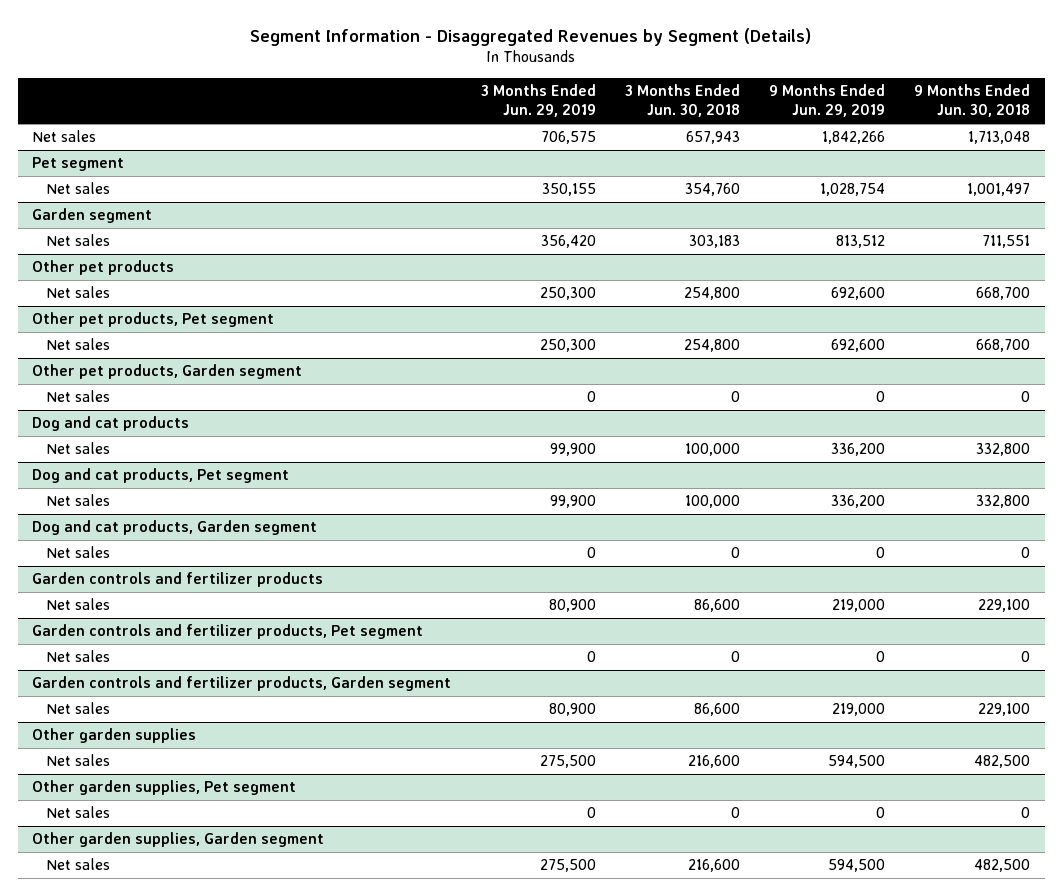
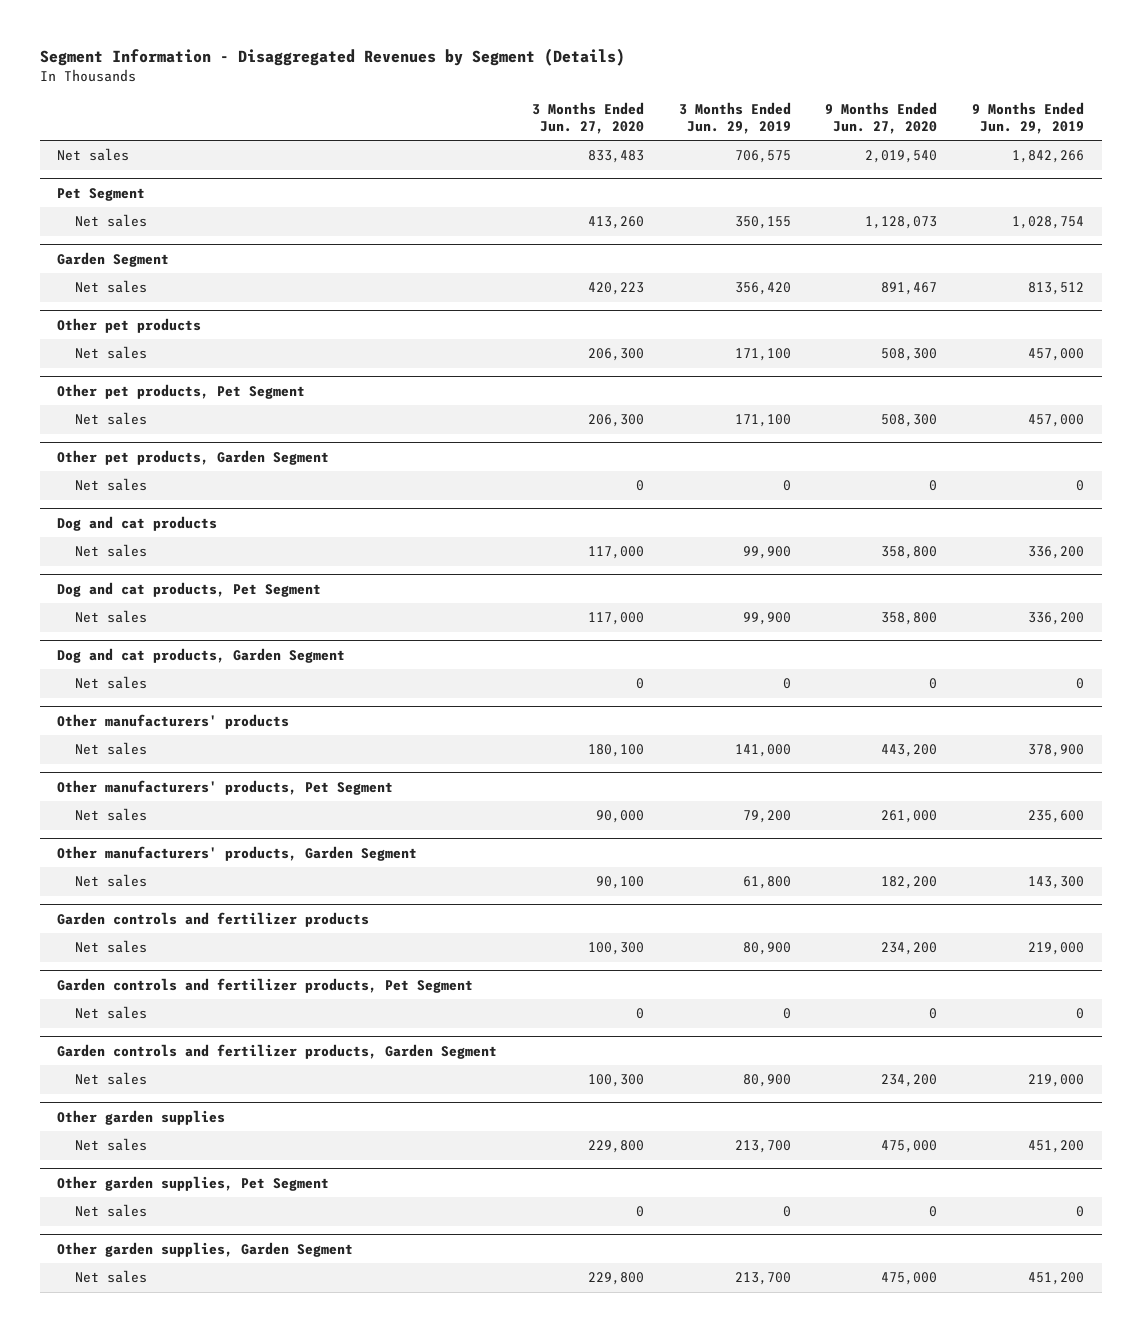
- | 3 Months Ended Jun. 29, 2019 | 3 Months Ended Jun. 30, 2018 | 9 Months Ended Jun. 29, 2019 | 9 Months Ended Jun. 30, 2018
+ | 3 Months Ended Jun. 27, 2020 | 3 Months Ended Jun. 29, 2019 | 9 Months Ended Jun. 27, 2020 | 9 Months Ended Jun. 29, 2019
- Pet segment
+ Pet Segment
- Garden segment
+ Garden Segment
@ Other pet products
- Net sales | 250,300 | 254,800 | 692,600 | 668,700
- Other pet products, Pet segment
- Net sales | 250,300 | 254,800 | 692,600 | 668,700
- Other pet products, Garden segment
@ Other pet products
+ Net sales | 206,300 | 171,100 | 508,300 | 457,000
+ Other pet products, Pet Segment
+ Net sales | 206,300 | 171,100 | 508,300 | 457,000
+ Other pet products, Garden Segment
- Dog and cat products, Pet segment
+ Dog and cat products, Pet Segment
- Dog and cat products, Garden segment
+ Dog and cat products, Garden Segment
+ Other manufacturers' products
+ Net sales | 180,100 | 141,000 | 443,200 | 378,900
+ Other manufacturers' products, Pet Segment
+ Net sales | 90,000 | 79,200 | 261,000 | 235,600
+ Other manufacturers' products, Garden Segment
+ Net sales | 90,100 | 61,800 | 182,200 | 143,300
- Garden controls and fertilizer products, Pet segment
+ Garden controls and fertilizer products, Pet Segment
- Garden controls and fertilizer products, Garden segment
+ Garden controls and fertilizer products, Garden Segment
@ Other garden supplies
- Net sales | 275,500 | 216,600 | 594,500 | 482,500
- Other garden supplies, Pet segment
@ Other garden supplies
+ Net sales | 229,800 | 213,700 | 475,000 | 451,200
+ Other garden supplies, Pet Segment
- Other garden supplies, Garden segment
- Net sales | 275,500 | 216,600 | 594,500 | 482,500
+ Other garden supplies, Garden Segment
+ Net sales | 229,800 | 213,700 | 475,000 | 451,200

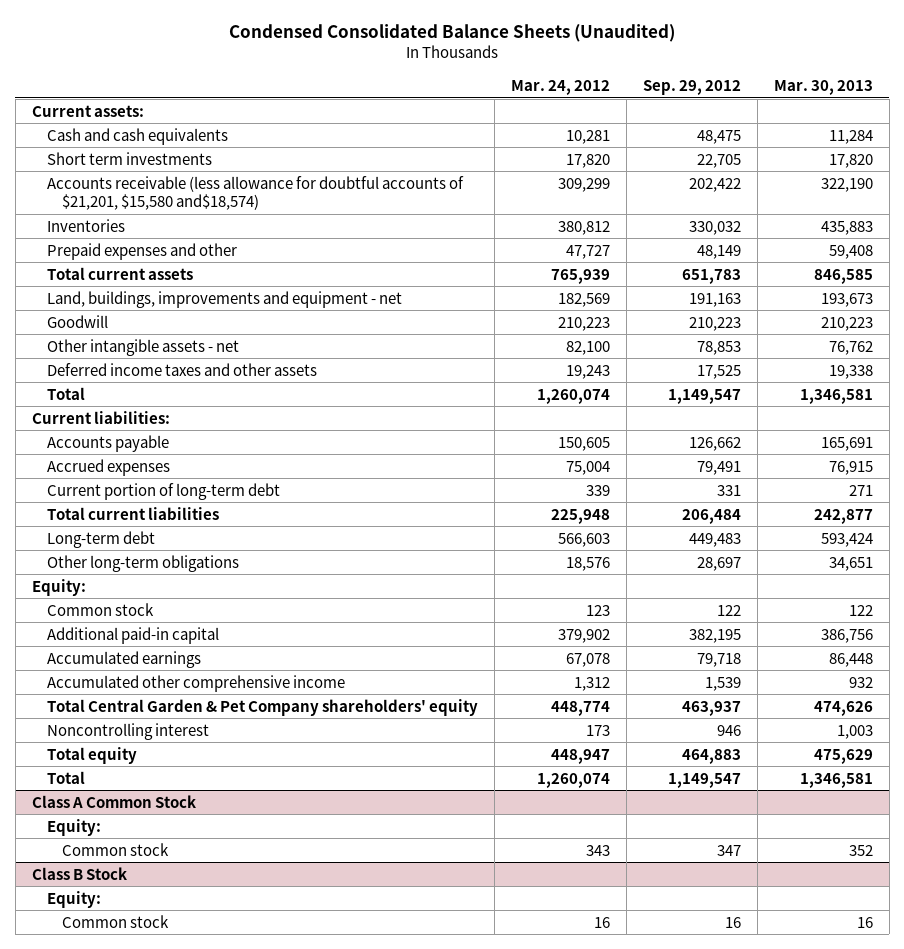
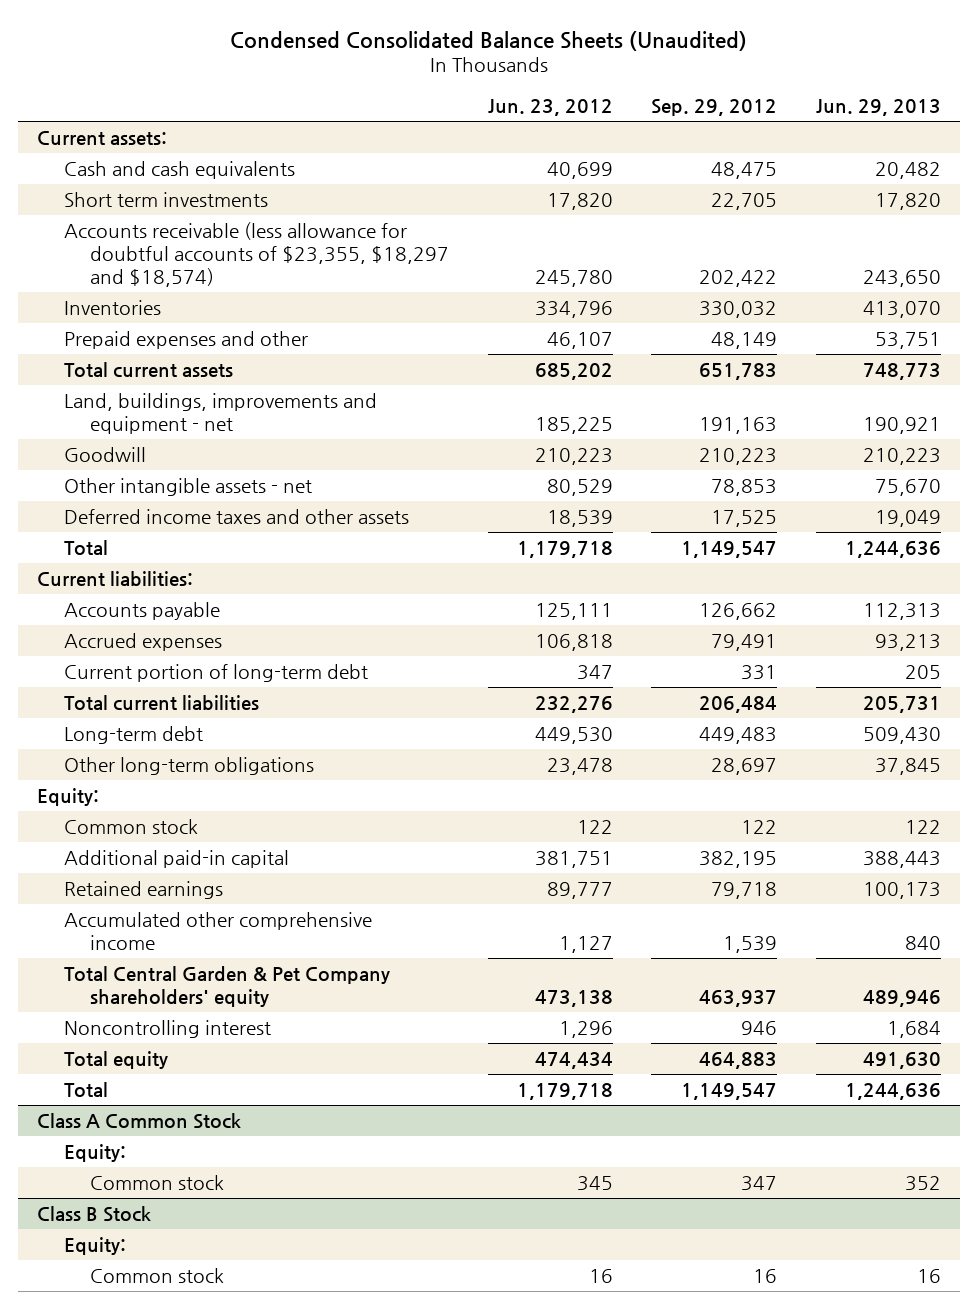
- | Mar. 24, 2012 | Sep. 29, 2012 | Mar. 30, 2013
+ | Jun. 23, 2012 | Sep. 29, 2012 | Jun. 29, 2013
- Accounts receivable (less allowance for doubtful accounts of $21,201, $15,580 and$18,574) | 309,299 | 202,422 | 322,190
+ Accounts receivable (less allowance for doubtful accounts of $23,355, $18,297 and $18,574) | 245,780 | 202,422 | 243,650
- Accumulated earnings | 67,078 | 79,718 | 86,448
+ Retained earnings | 89,777 | 79,718 | 100,173

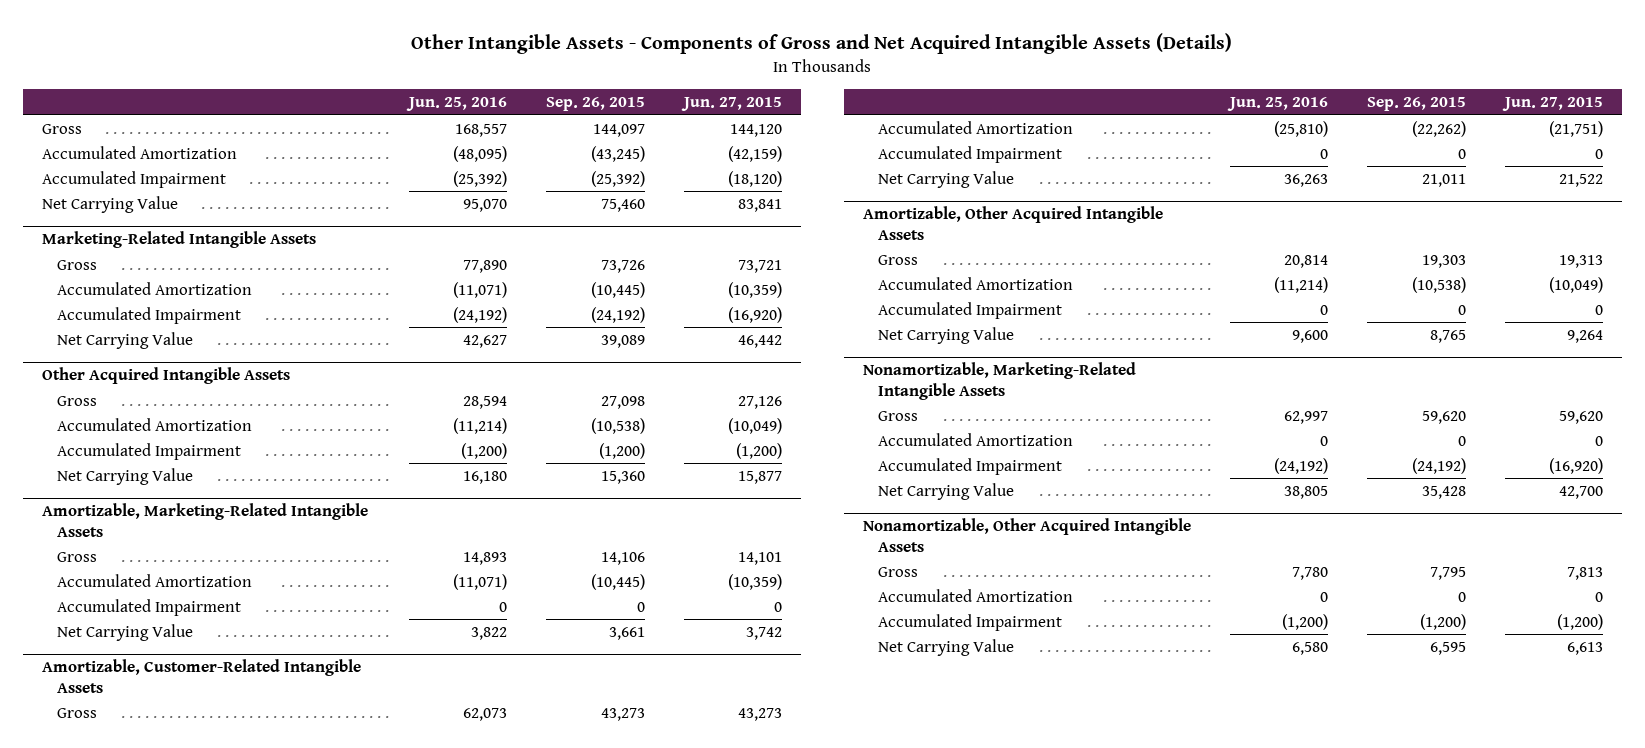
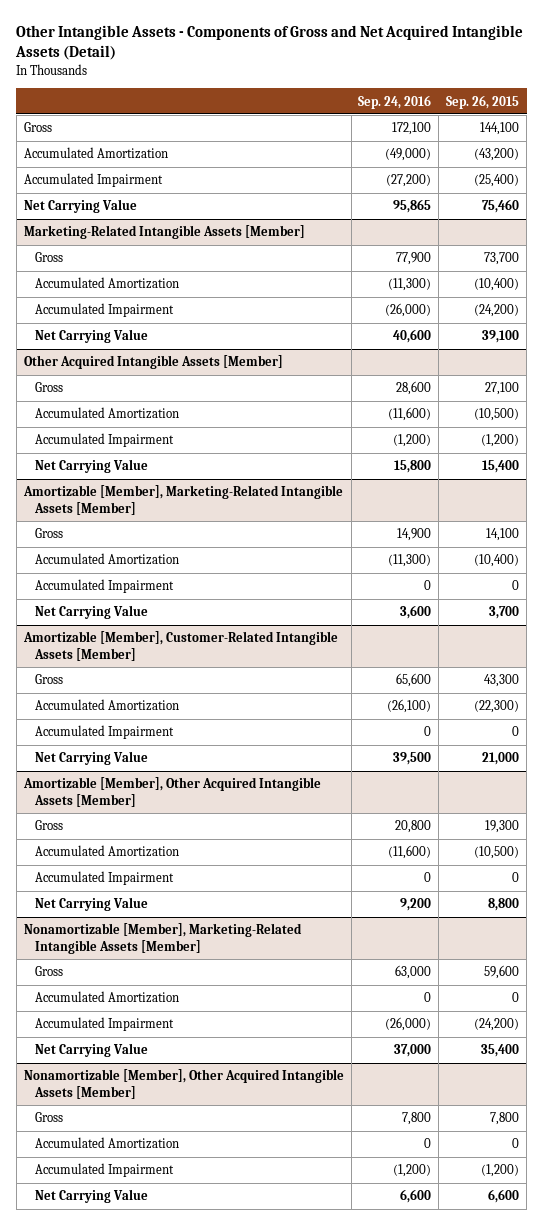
- Other Intangible Assets - Components of Gross and Net Acquired Intangible Assets (Details)
+ Other Intangible Assets - Components of Gross and Net Acquired Intangible Assets (Detail)
- | Jun. 25, 2016 | Sep. 26, 2015 | Jun. 27, 2015
+ | Sep. 24, 2016 | Sep. 26, 2015
- Gross | 168,557 | 144,097 | 144,120
- Accumulated Amortization | (48,095) | (43,245) | (42,159)
- Accumulated Impairment | (25,392) | (25,392) | (18,120)
+ Gross | 172,100 | 144,100
+ Accumulated Amortization | (49,000) | (43,200)
+ Accumulated Impairment | (27,200) | (25,400)
- Marketing-Related Intangible Assets
- Gross | 77,890 | 73,726 | 73,721
- Accumulated Amortization | (11,071) | (10,445) | (10,359)
- Accumulated Impairment | (24,192) | (24,192) | (16,920)
- Net Carrying Value | 42,627 | 39,089 | 46,442
- Other Acquired Intangible Assets
- Gross | 28,594 | 27,098 | 27,126
- Accumulated Amortization | (11,214) | (10,538) | (10,049)
+ Marketing-Related Intangible Assets [Member]
+ Gross | 77,900 | 73,700
+ Accumulated Amortization | (11,300) | (10,400)
+ Accumulated Impairment | (26,000) | (24,200)
+ Net Carrying Value | 40,600 | 39,100
+ Other Acquired Intangible Assets [Member]
+ Gross | 28,600 | 27,100
+ Accumulated Amortization | (11,600) | (10,500)
- Net Carrying Value | 16,180 | 15,360 | 15,877
- Amortizable, Marketing-Related Intangible Assets
- Gross | 14,893 | 14,106 | 14,101
- Accumulated Amortization | (11,071) | (10,445) | (10,359)
+ Net Carrying Value | 15,800 | 15,400
+ Amortizable [Member], Marketing-Related Intangible Assets [Member]
+ Gross | 14,900 | 14,100
+ Accumulated Amortization | (11,300) | (10,400)
- Net Carrying Value | 3,822 | 3,661 | 3,742
- Amortizable, Customer-Related Intangible Assets
- Gross | 62,073 | 43,273 | 43,273
- Accumulated Amortization | (25,810) | (22,262) | (21,751)
+ Net Carrying Value | 3,600 | 3,700
+ Amortizable [Member], Customer-Related Intangible Assets [Member]
+ Gross | 65,600 | 43,300
+ Accumulated Amortization | (26,100) | (22,300)
- Net Carrying Value | 36,263 | 21,011 | 21,522
- Amortizable, Other Acquired Intangible Assets
- Gross | 20,814 | 19,303 | 19,313
- Accumulated Amortization | (11,214) | (10,538) | (10,049)
+ Net Carrying Value | 39,500 | 21,000
+ Amortizable [Member], Other Acquired Intangible Assets [Member]
+ Gross | 20,800 | 19,300
+ Accumulated Amortization | (11,600) | (10,500)
- Net Carrying Value | 9,600 | 8,765 | 9,264
- Nonamortizable, Marketing-Related Intangible Assets
- Gross | 62,997 | 59,620 | 59,620
+ Net Carrying Value | 9,200 | 8,800
+ Nonamortizable [Member], Marketing-Related Intangible Assets [Member]
+ Gross | 63,000 | 59,600
- Accumulated Impairment | (24,192) | (24,192) | (16,920)
- Net Carrying Value | 38,805 | 35,428 | 42,700
- Nonamortizable, Other Acquired Intangible Assets
- Gross | 7,780 | 7,795 | 7,813
+ Accumulated Impairment | (26,000) | (24,200)
+ Net Carrying Value | 37,000 | 35,400
+ Nonamortizable [Member], Other Acquired Intangible Assets [Member]
+ Gross | 7,800 | 7,800
- Net Carrying Value | 6,580 | 6,595 | 6,613
+ Net Carrying Value | 6,600 | 6,600

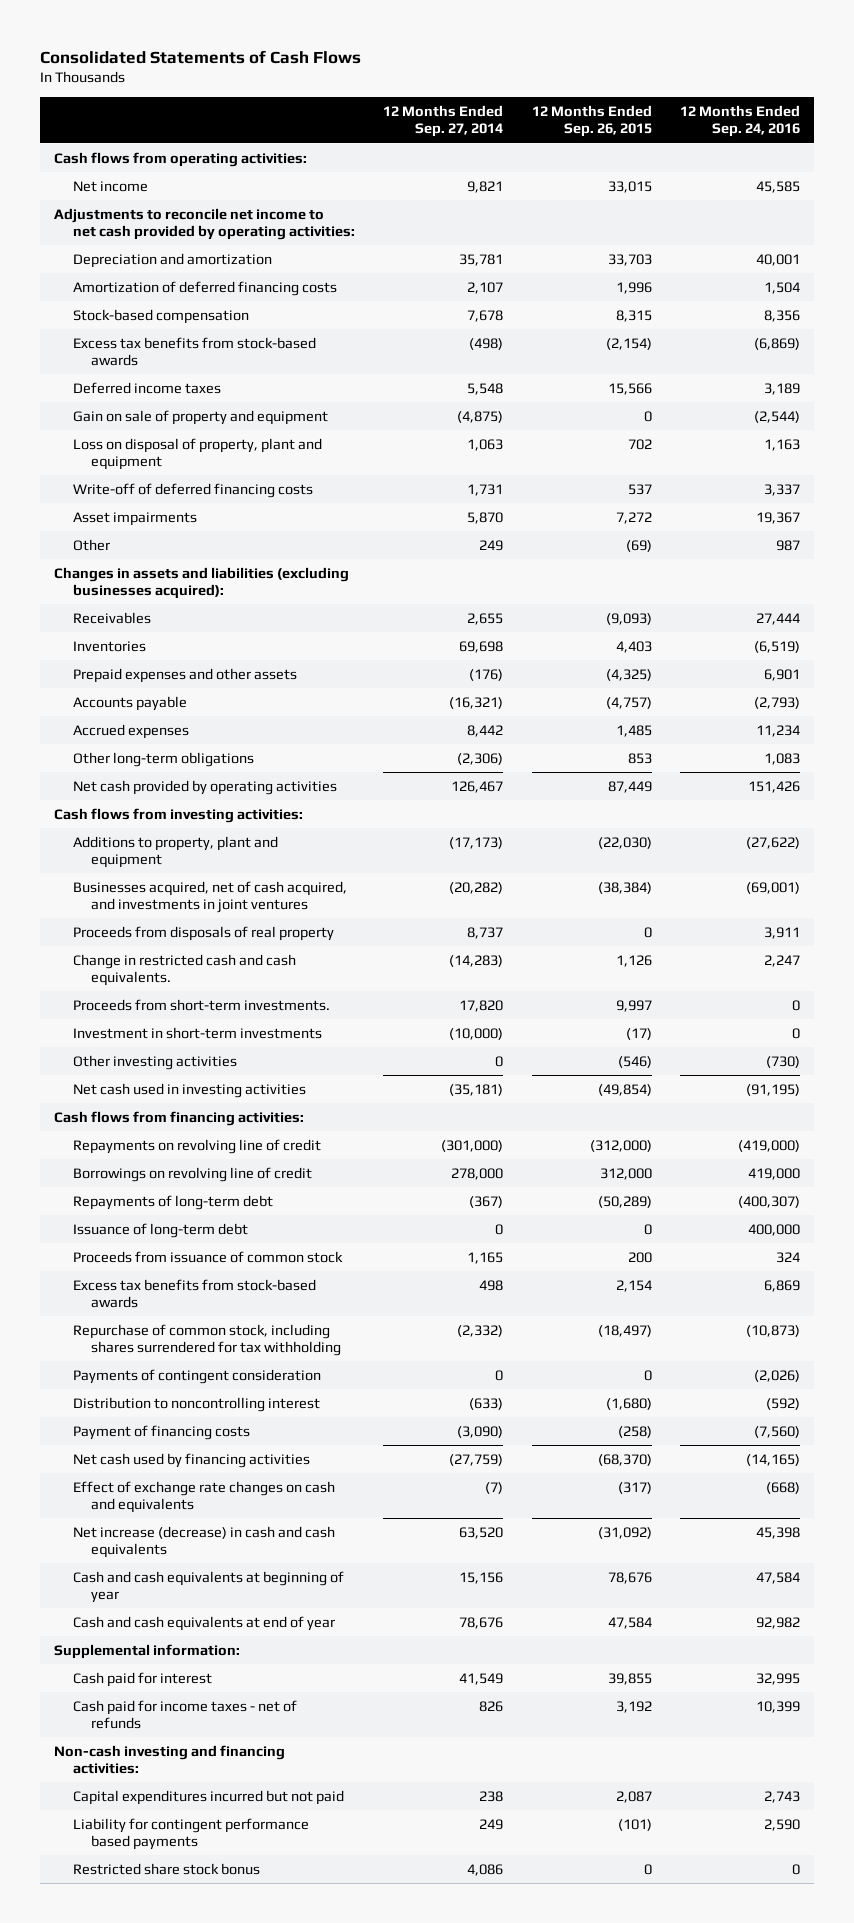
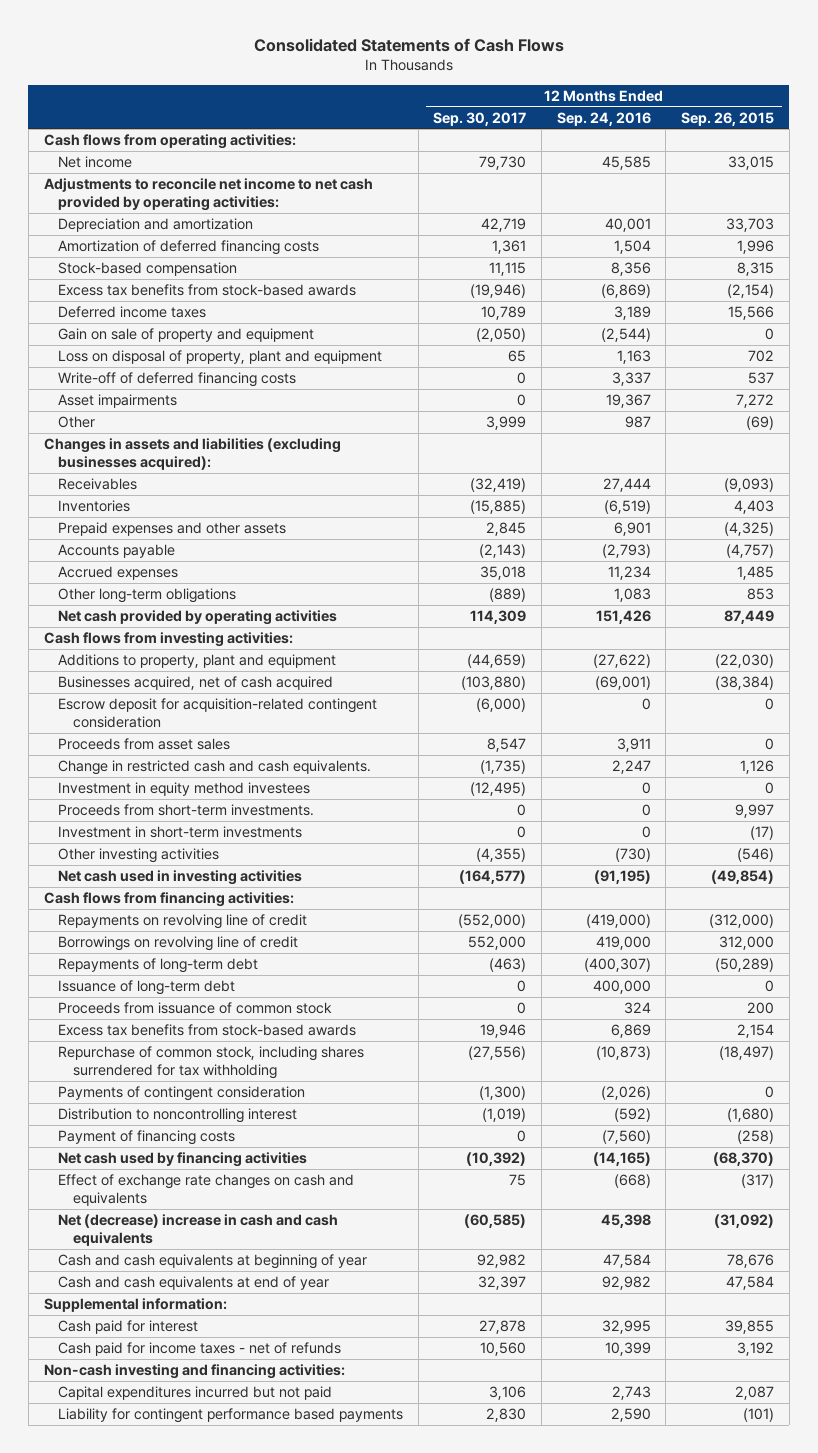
- | 12 Months Ended Sep. 27, 2014 | 12 Months Ended Sep. 26, 2015 | 12 Months Ended Sep. 24, 2016
+ | 12 Months Ended Sep. 30, 2017 | 12 Months Ended Sep. 24, 2016 | 12 Months Ended Sep. 26, 2015
- Businesses acquired, net of cash acquired, and investments in joint ventures | (20,282) | (38,384) | (69,001)
- Proceeds from disposals of real property | 8,737 | 0 | 3,911
+ Businesses acquired, net of cash acquired | (103,880) | (69,001) | (38,384)
+ Escrow deposit for acquisition-related contingent consideration | (6,000) | 0 | 0
+ Proceeds from asset sales | 8,547 | 3,911 | 0
+ Investment in equity method investees | (12,495) | 0 | 0
- Net increase (decrease) in cash and cash equivalents | 63,520 | (31,092) | 45,398
+ Net (decrease) increase in cash and cash equivalents | (60,585) | 45,398 | (31,092)
- Restricted share stock bonus | 4,086 | 0 | 0

